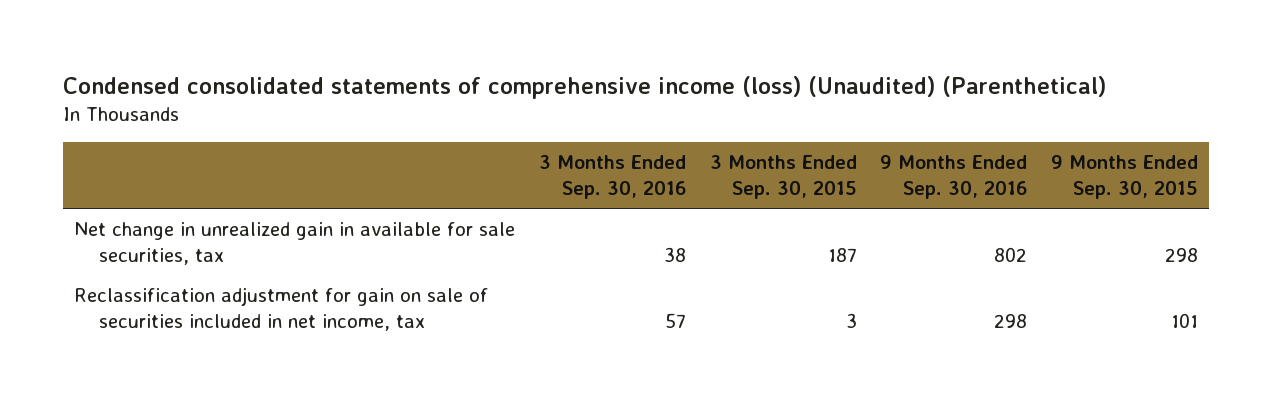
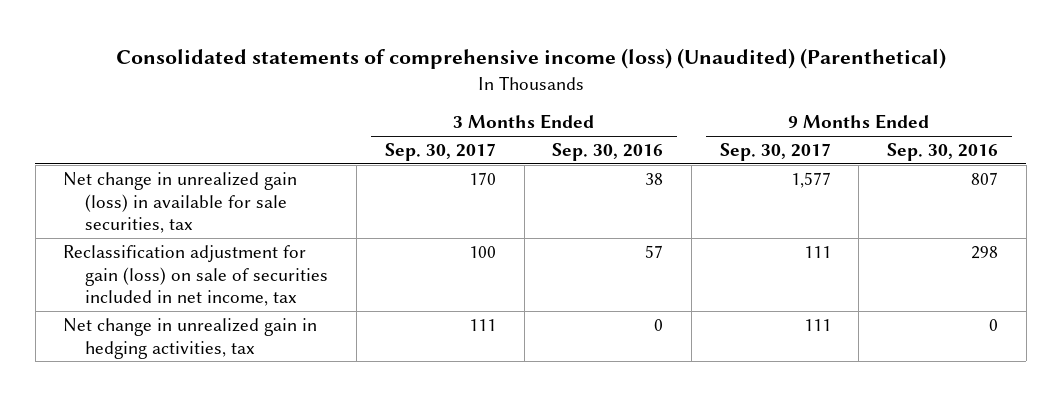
- Condensed consolidated statements of comprehensive income (loss) (Unaudited) (Parenthetical)
+ Consolidated statements of comprehensive income (loss) (Unaudited) (Parenthetical)
- | 3 Months Ended Sep. 30, 2016 | 3 Months Ended Sep. 30, 2015 | 9 Months Ended Sep. 30, 2016 | 9 Months Ended Sep. 30, 2015
+ | 3 Months Ended Sep. 30, 2017 | 3 Months Ended Sep. 30, 2016 | 9 Months Ended Sep. 30, 2017 | 9 Months Ended Sep. 30, 2016
- Net change in unrealized gain in available for sale securities, tax | 38 | 187 | 802 | 298
- Reclassification adjustment for gain on sale of securities included in net income, tax | 57 | 3 | 298 | 101
+ Net change in unrealized gain (loss) in available for sale securities, tax | 170 | 38 | 1,577 | 807
+ Reclassification adjustment for gain (loss) on sale of securities included in net income, tax | 100 | 57 | 111 | 298
+ Net change in unrealized gain in hedging activities, tax | 111 | 0 | 111 | 0

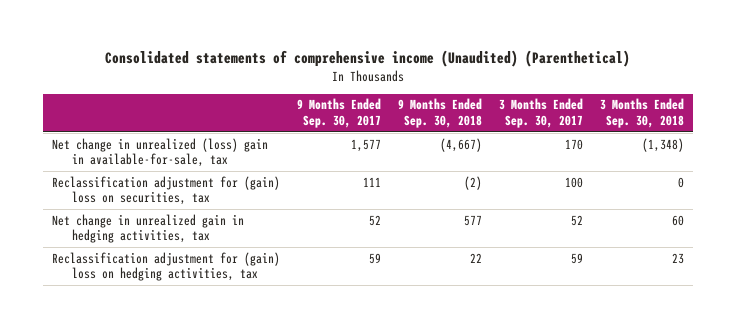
- Consolidated statements of comprehensive income (loss) (Unaudited) (Parenthetical)
+ Consolidated statements of comprehensive income (Unaudited) (Parenthetical)
- | 3 Months Ended Sep. 30, 2017 | 3 Months Ended Sep. 30, 2016 | 9 Months Ended Sep. 30, 2017 | 9 Months Ended Sep. 30, 2016
+ | 9 Months Ended Sep. 30, 2017 | 9 Months Ended Sep. 30, 2018 | 3 Months Ended Sep. 30, 2017 | 3 Months Ended Sep. 30, 2018
- Net change in unrealized gain (loss) in available for sale securities, tax | 170 | 38 | 1,577 | 807
- Reclassification adjustment for gain (loss) on sale of securities included in net income, tax | 100 | 57 | 111 | 298
- Net change in unrealized gain in hedging activities, tax | 111 | 0 | 111 | 0
+ Net change in unrealized (loss) gain in available-for-sale, tax | 1,577 | (4,667) | 170 | (1,348)
+ Reclassification adjustment for (gain) loss on securities, tax | 111 | (2) | 100 | 0
+ Net change in unrealized gain in hedging activities, tax | 52 | 577 | 52 | 60
+ Reclassification adjustment for (gain) loss on hedging activities, tax | 59 | 22 | 59 | 23

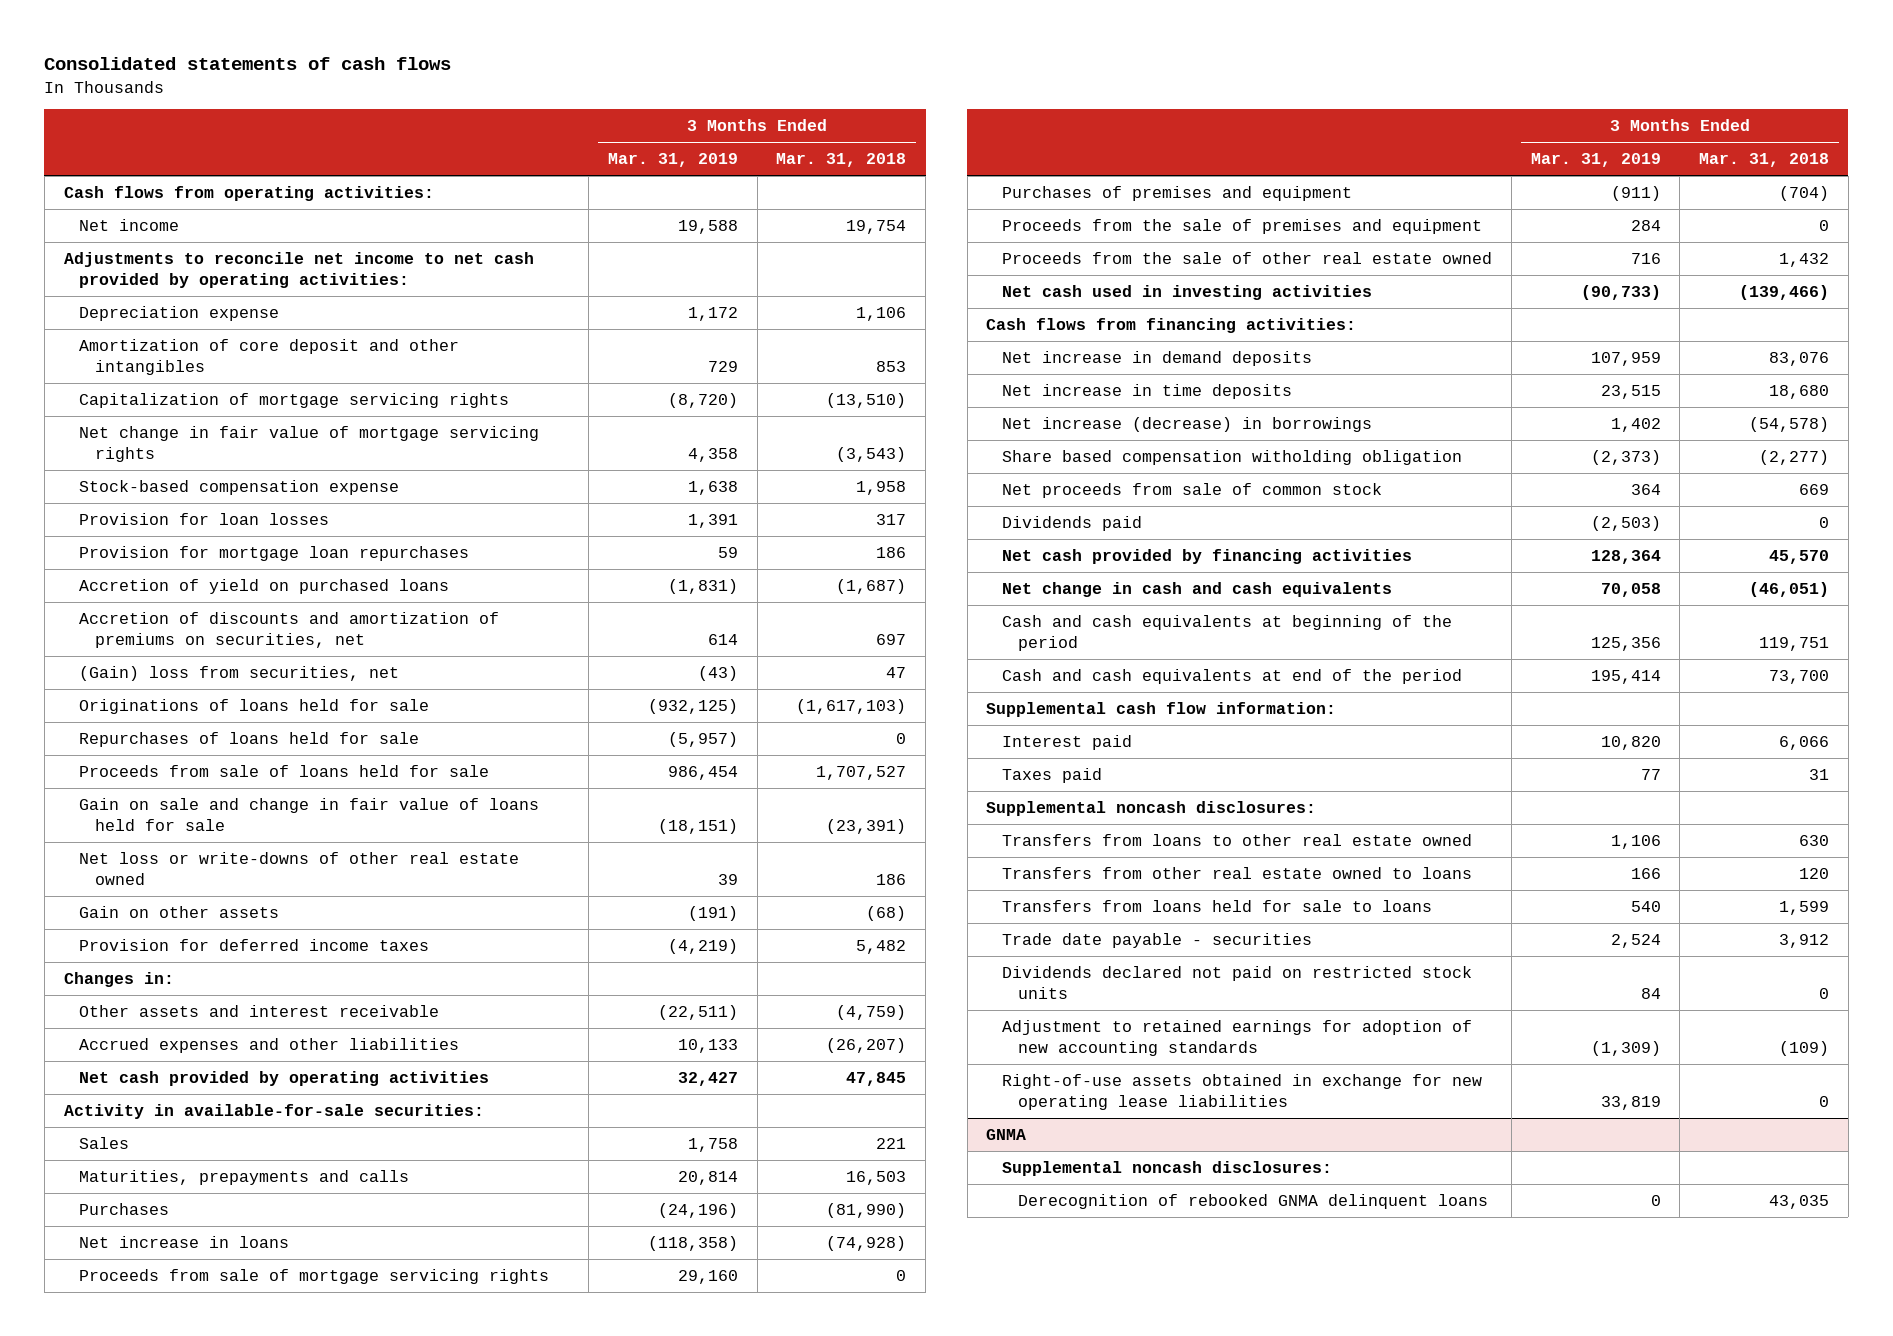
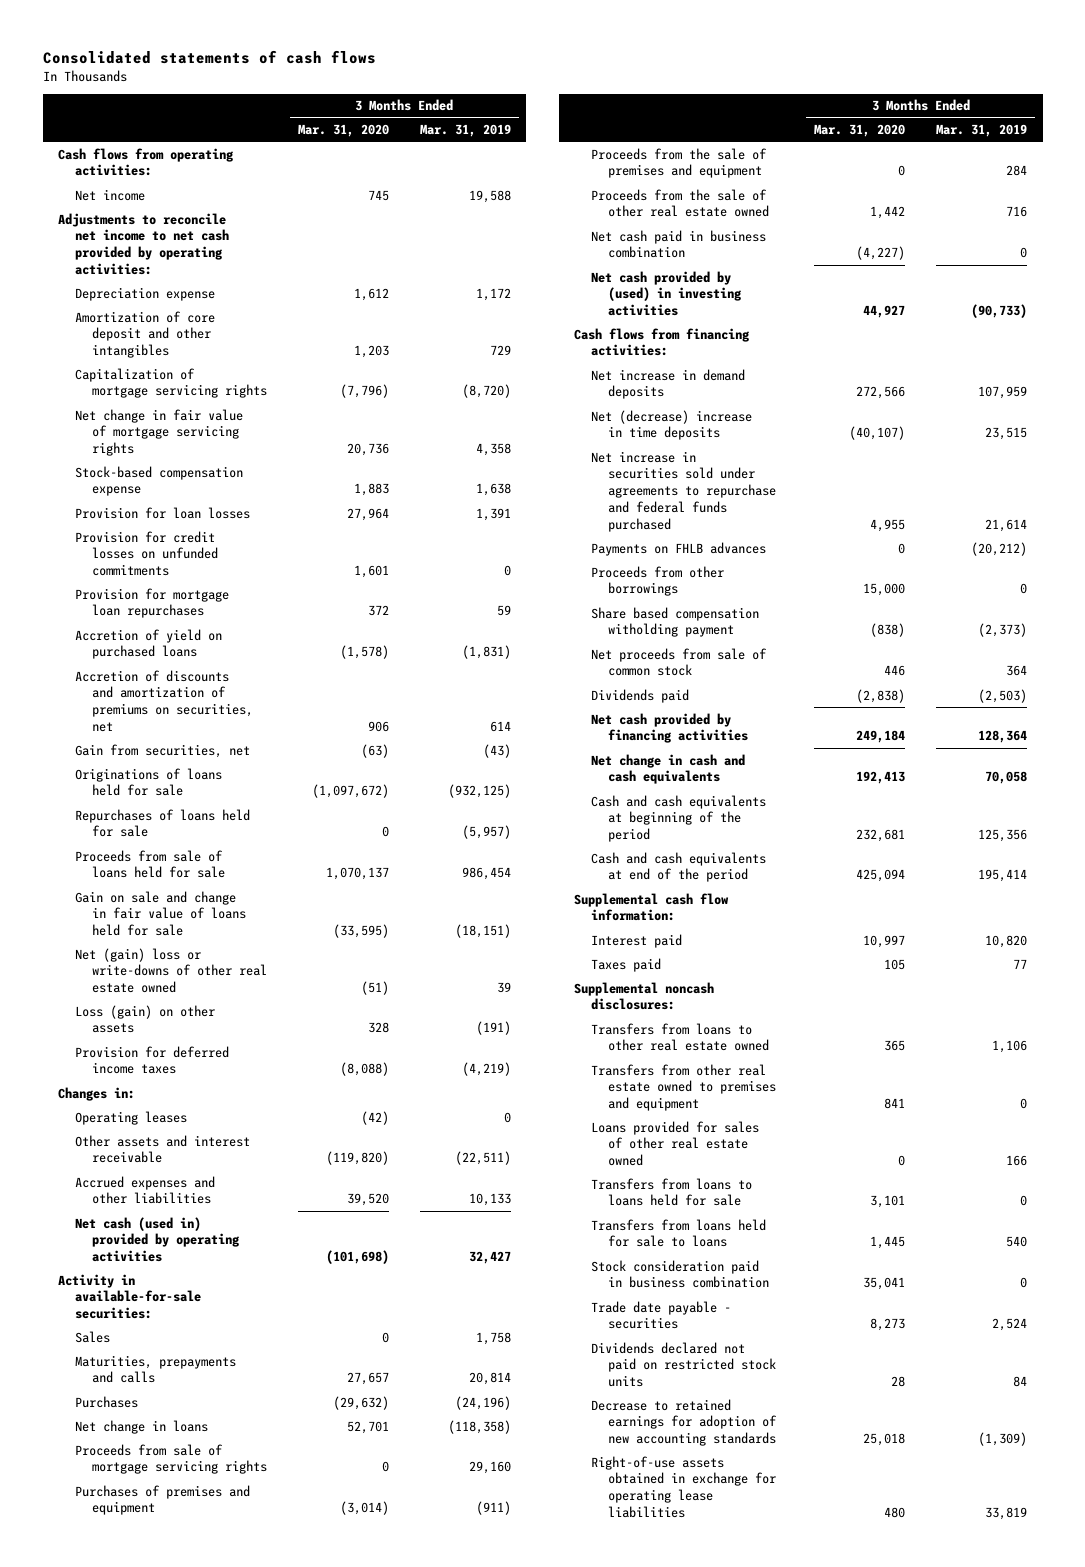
- | 3 Months Ended Mar. 31, 2019 | 3 Months Ended Mar. 31, 2018
+ | 3 Months Ended Mar. 31, 2020 | 3 Months Ended Mar. 31, 2019
+ Provision for credit losses on unfunded commitments | 1,601 | 0
- (Gain) loss from securities, net | (43) | 47
+ Gain from securities, net | (63) | (43)
- Net loss or write-downs of other real estate owned | 39 | 186
- Gain on other assets | (191) | (68)
+ Net (gain) loss or write-downs of other real estate owned | (51) | 39
+ Loss (gain) on other assets | 328 | (191)
+ Operating leases | (42) | 0
- Net cash provided by operating activities | 32,427 | 47,845
+ Net cash (used in) provided by operating activities | (101,698) | 32,427
- Net increase in loans | (118,358) | (74,928)
+ Net change in loans | 52,701 | (118,358)
- Net cash used in investing activities | (90,733) | (139,466)
+ Net cash paid in business combination | (4,227) | 0
+ Net cash provided by (used) in investing activities | 44,927 | (90,733)
- Net increase in time deposits | 23,515 | 18,680
- Net increase (decrease) in borrowings | 1,402 | (54,578)
- Share based compensation witholding obligation | (2,373) | (2,277)
+ Net (decrease) increase in time deposits | (40,107) | 23,515
+ Net increase in securities sold under agreements to repurchase and federal funds purchased | 4,955 | 21,614
+ Payments on FHLB advances | 0 | (20,212)
+ Proceeds from other borrowings | 15,000 | 0
+ Share based compensation witholding payment | (838) | (2,373)
- Transfers from other real estate owned to loans | 166 | 120
+ Transfers from other real estate owned to premises and equipment | 841 | 0
+ Loans provided for sales of other real estate owned | 0 | 166
+ Transfers from loans to loans held for sale | 3,101 | 0
+ Stock consideration paid in business combination | 35,041 | 0
- Adjustment to retained earnings for adoption of new accounting standards | (1,309) | (109)
- Right-of-use assets obtained in exchange for new operating lease liabilities | 33,819 | 0
- GNMA
- Supplemental noncash disclosures:
- Derecognition of rebooked GNMA delinquent loans | 0 | 43,035
+ Decrease to retained earnings for adoption of new accounting standards | 25,018 | (1,309)
+ Right-of-use assets obtained in exchange for operating lease liabilities | 480 | 33,819

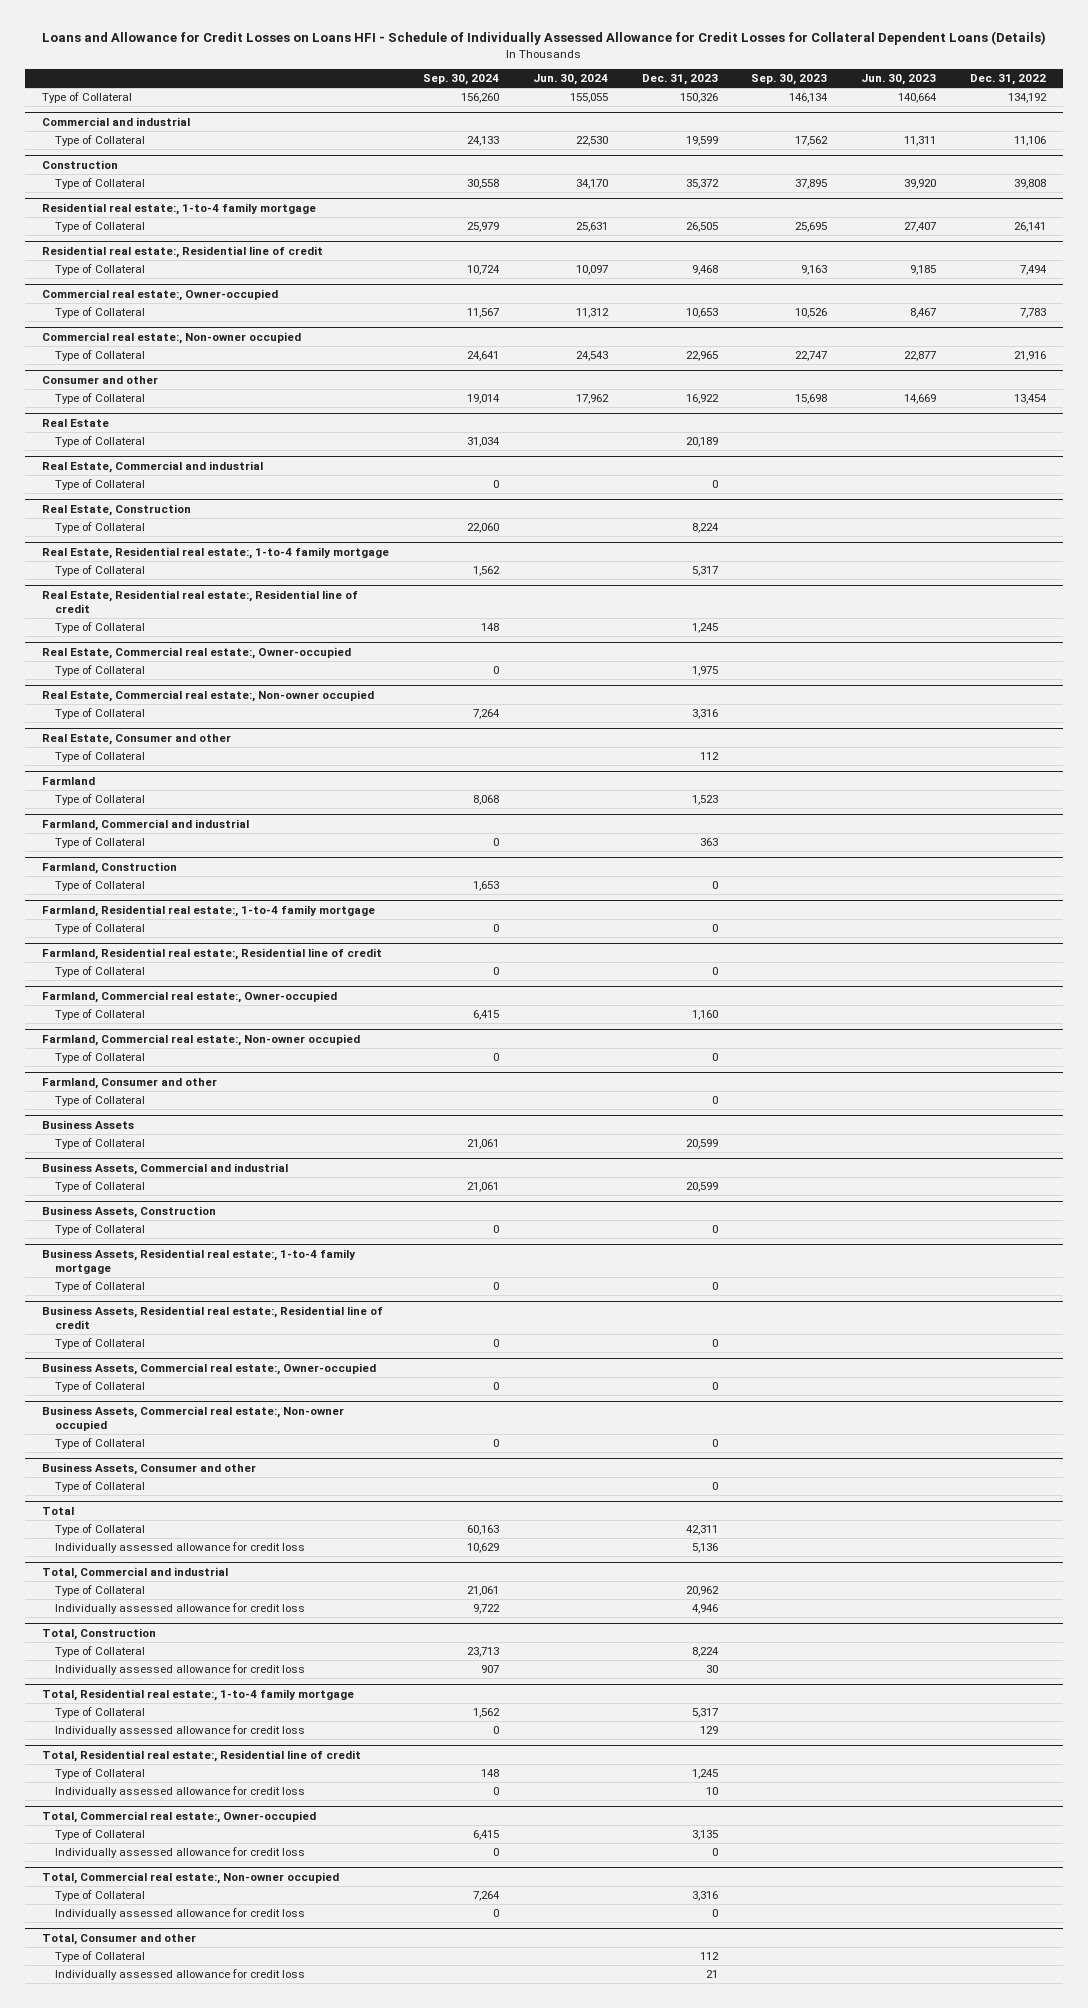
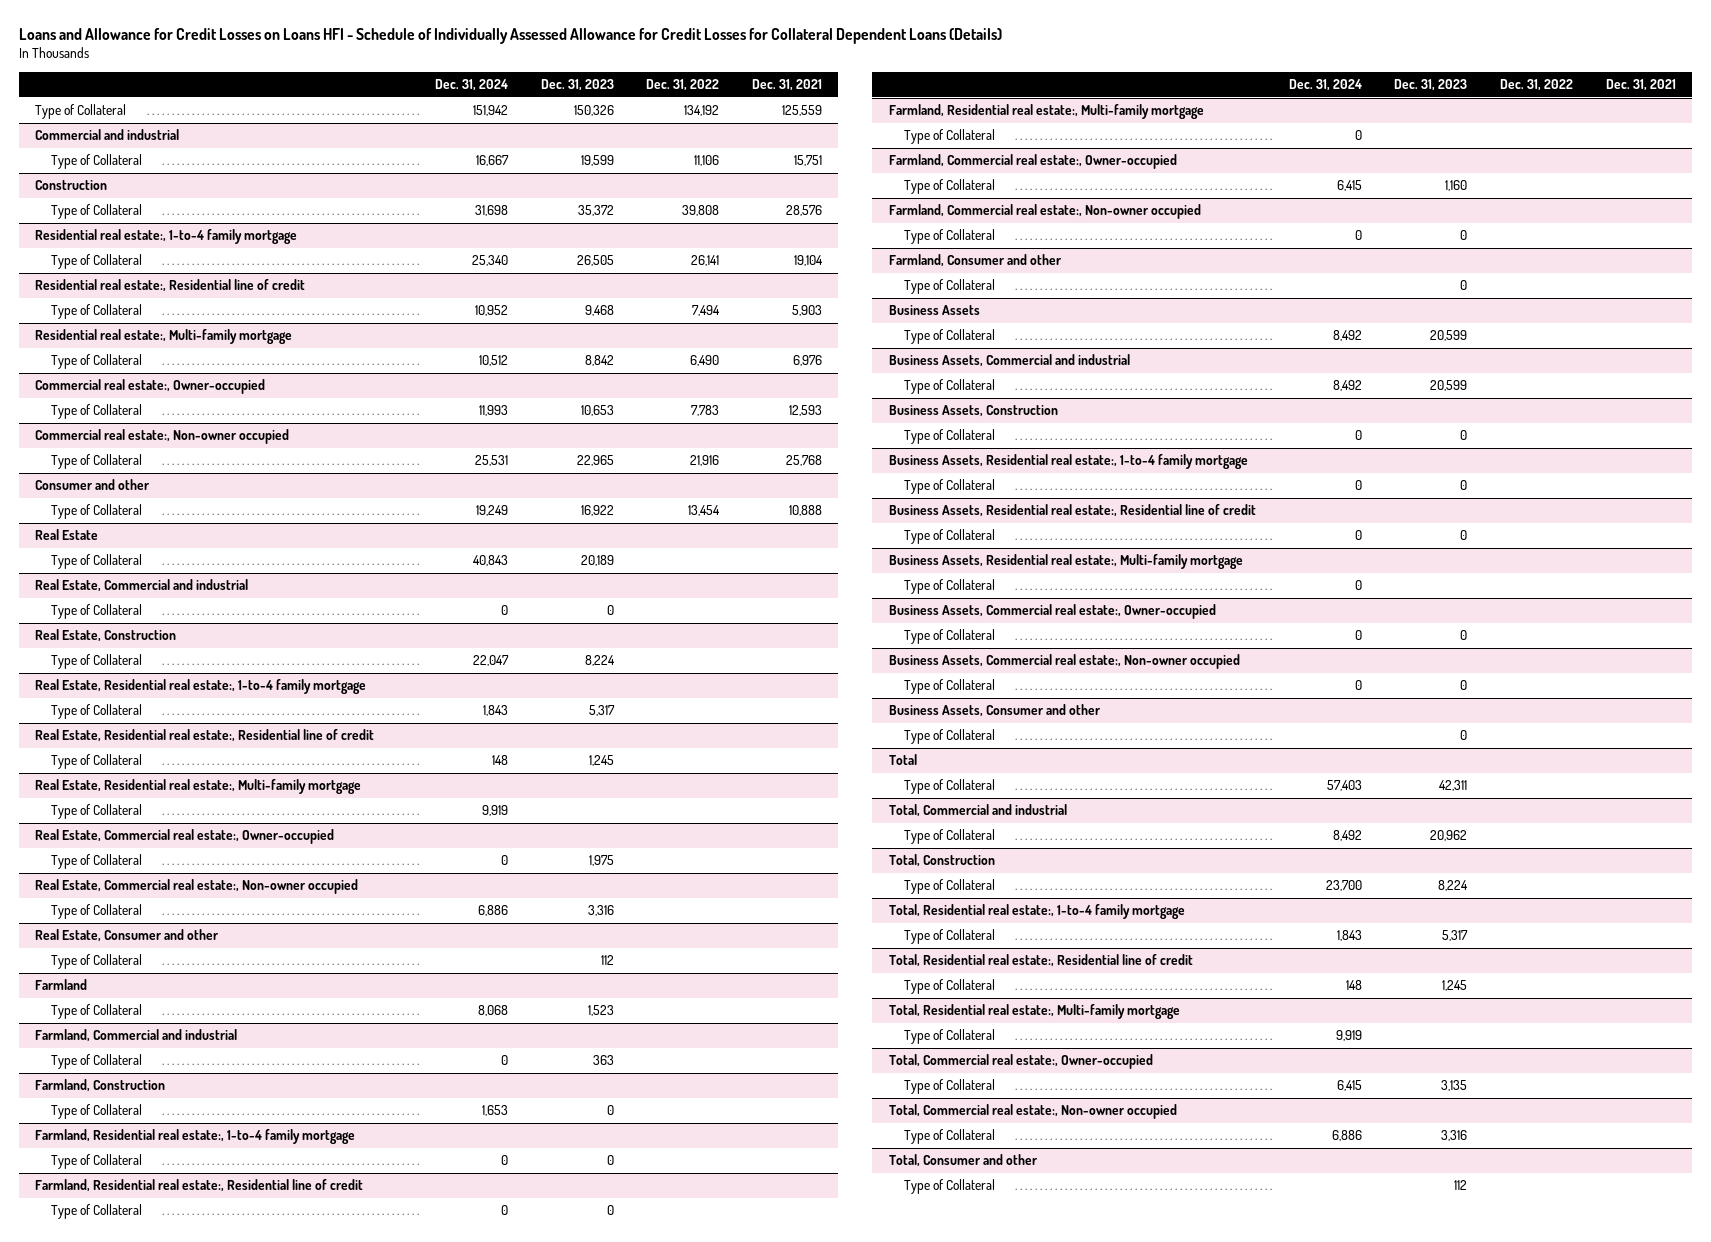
- | Sep. 30, 2024 | Jun. 30, 2024 | Dec. 31, 2023 | Sep. 30, 2023 | Jun. 30, 2023 | Dec. 31, 2022
+ | Dec. 31, 2024 | Dec. 31, 2023 | Dec. 31, 2022 | Dec. 31, 2021
+ Residential real estate:, Multi-family mortgage
+ Type of Collateral | 10,512 | 8,842 | 6,490 | 6,976
+ Real Estate, Residential real estate:, Multi-family mortgage
+ Type of Collateral | 9,919 | | |
+ Farmland, Residential real estate:, Multi-family mortgage
+ Type of Collateral | 0 | | |
+ Business Assets, Residential real estate:, Multi-family mortgage
+ Type of Collateral | 0 | | |
@ Total
- Individually assessed allowance for credit loss | 10,629 | | 5,136 | | |
@ Total, Commercial and industrial
- Individually assessed allowance for credit loss | 9,722 | | 4,946 | | |
@ Total, Construction
- Individually assessed allowance for credit loss | 907 | | 30 | | |
@ Total, Residential real estate:, 1-to-4 family mortgage
- Individually assessed allowance for credit loss | 0 | | 129 | | |
@ Total, Residential real estate:, Residential line of credit
- Individually assessed allowance for credit loss | 0 | | 10 | | |
+ Total, Residential real estate:, Multi-family mortgage
+ Type of Collateral | 9,919 | | |
@ Total, Commercial real estate:, Owner-occupied
- Individually assessed allowance for credit loss | 0 | | 0 | | |
@ Total, Commercial real estate:, Non-owner occupied
- Individually assessed allowance for credit loss | 0 | | 0 | | |
@ Total, Consumer and other
- Individually assessed allowance for credit loss | | | 21 | | |

